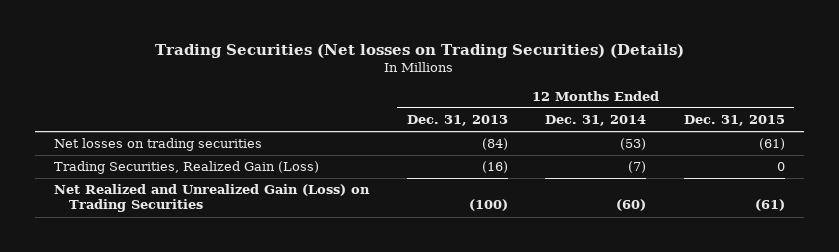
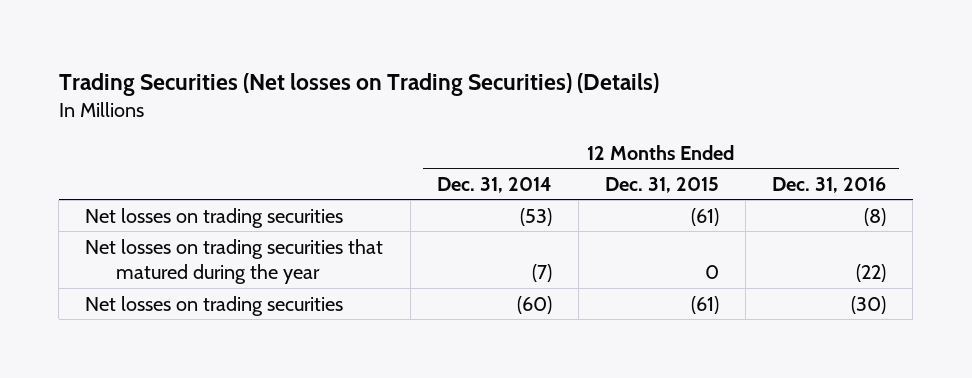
- | 12 Months Ended Dec. 31, 2013 | 12 Months Ended Dec. 31, 2014 | 12 Months Ended Dec. 31, 2015
+ | 12 Months Ended Dec. 31, 2014 | 12 Months Ended Dec. 31, 2015 | 12 Months Ended Dec. 31, 2016
- Trading Securities, Realized Gain (Loss) | (16) | (7) | 0
- Net Realized and Unrealized Gain (Loss) on Trading Securities | (100) | (60) | (61)
+ Net losses on trading securities that matured during the year | (7) | 0 | (22)
+ Net losses on trading securities | (60) | (61) | (30)

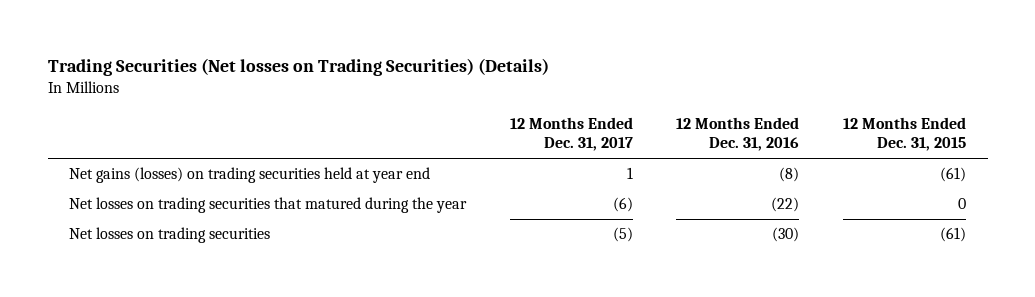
- | 12 Months Ended Dec. 31, 2014 | 12 Months Ended Dec. 31, 2015 | 12 Months Ended Dec. 31, 2016
+ | 12 Months Ended Dec. 31, 2017 | 12 Months Ended Dec. 31, 2016 | 12 Months Ended Dec. 31, 2015
- Net losses on trading securities | (53) | (61) | (8)
+ Net gains (losses) on trading securities held at year end | 1 | (8) | (61)

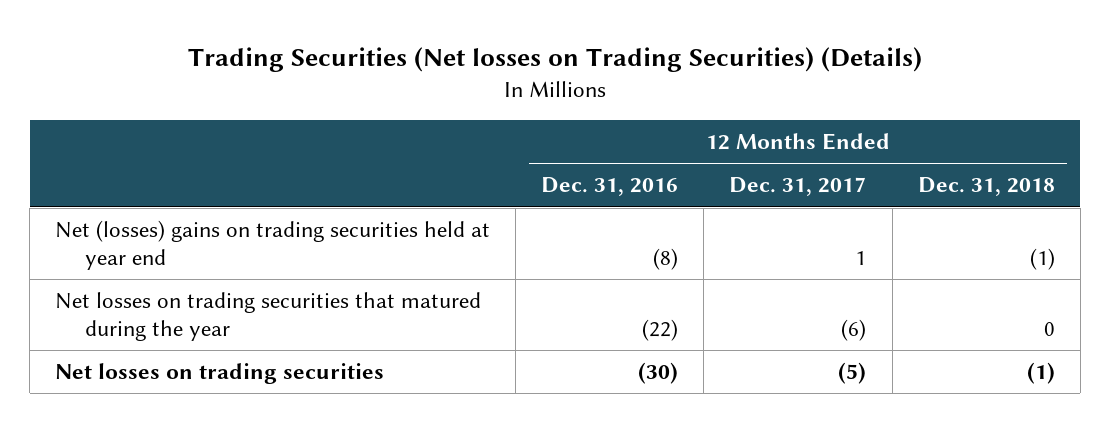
- | 12 Months Ended Dec. 31, 2017 | 12 Months Ended Dec. 31, 2016 | 12 Months Ended Dec. 31, 2015
+ | 12 Months Ended Dec. 31, 2016 | 12 Months Ended Dec. 31, 2017 | 12 Months Ended Dec. 31, 2018
- Net gains (losses) on trading securities held at year end | 1 | (8) | (61)
+ Net (losses) gains on trading securities held at year end | (8) | 1 | (1)

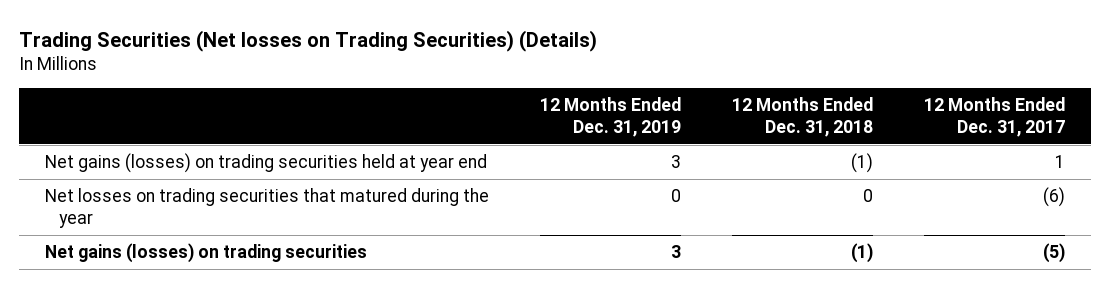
- | 12 Months Ended Dec. 31, 2016 | 12 Months Ended Dec. 31, 2017 | 12 Months Ended Dec. 31, 2018
+ | 12 Months Ended Dec. 31, 2019 | 12 Months Ended Dec. 31, 2018 | 12 Months Ended Dec. 31, 2017
- Net (losses) gains on trading securities held at year end | (8) | 1 | (1)
+ Net gains (losses) on trading securities held at year end | 3 | (1) | 1
- Net losses on trading securities | (30) | (5) | (1)
+ Net gains (losses) on trading securities | 3 | (1) | (5)

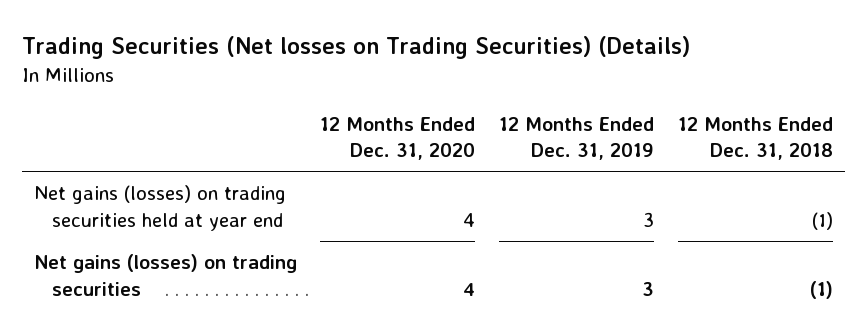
- | 12 Months Ended Dec. 31, 2019 | 12 Months Ended Dec. 31, 2018 | 12 Months Ended Dec. 31, 2017
+ | 12 Months Ended Dec. 31, 2020 | 12 Months Ended Dec. 31, 2019 | 12 Months Ended Dec. 31, 2018
- Net losses on trading securities that matured during the year | 0 | 0 | (6)

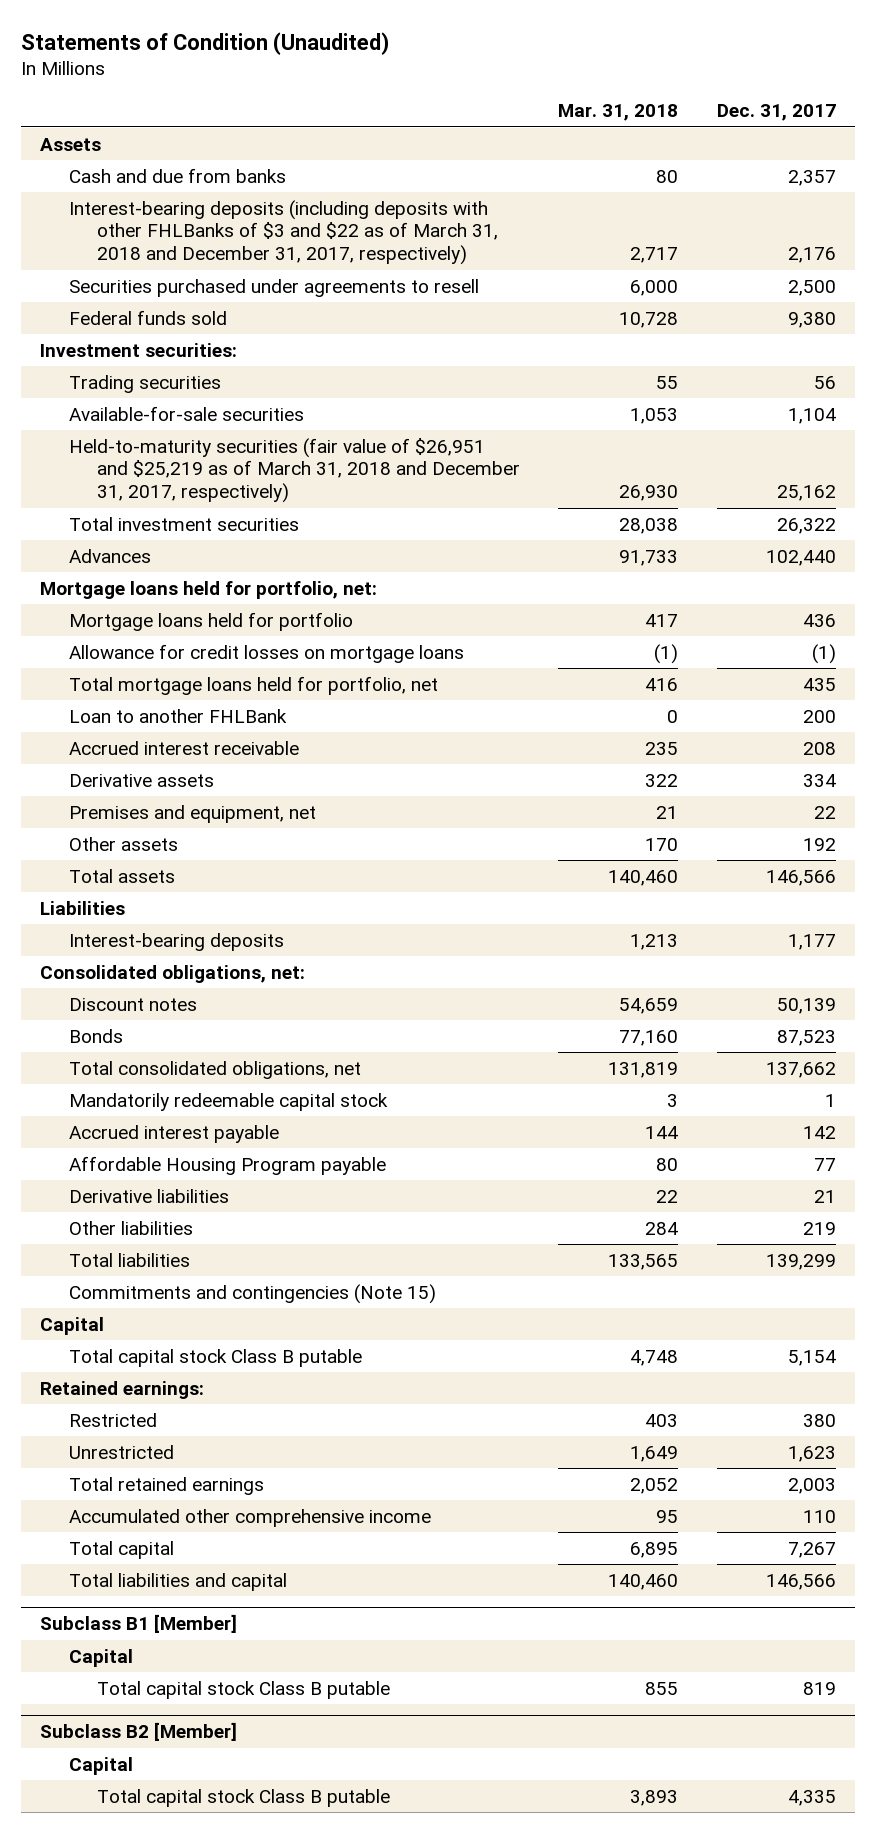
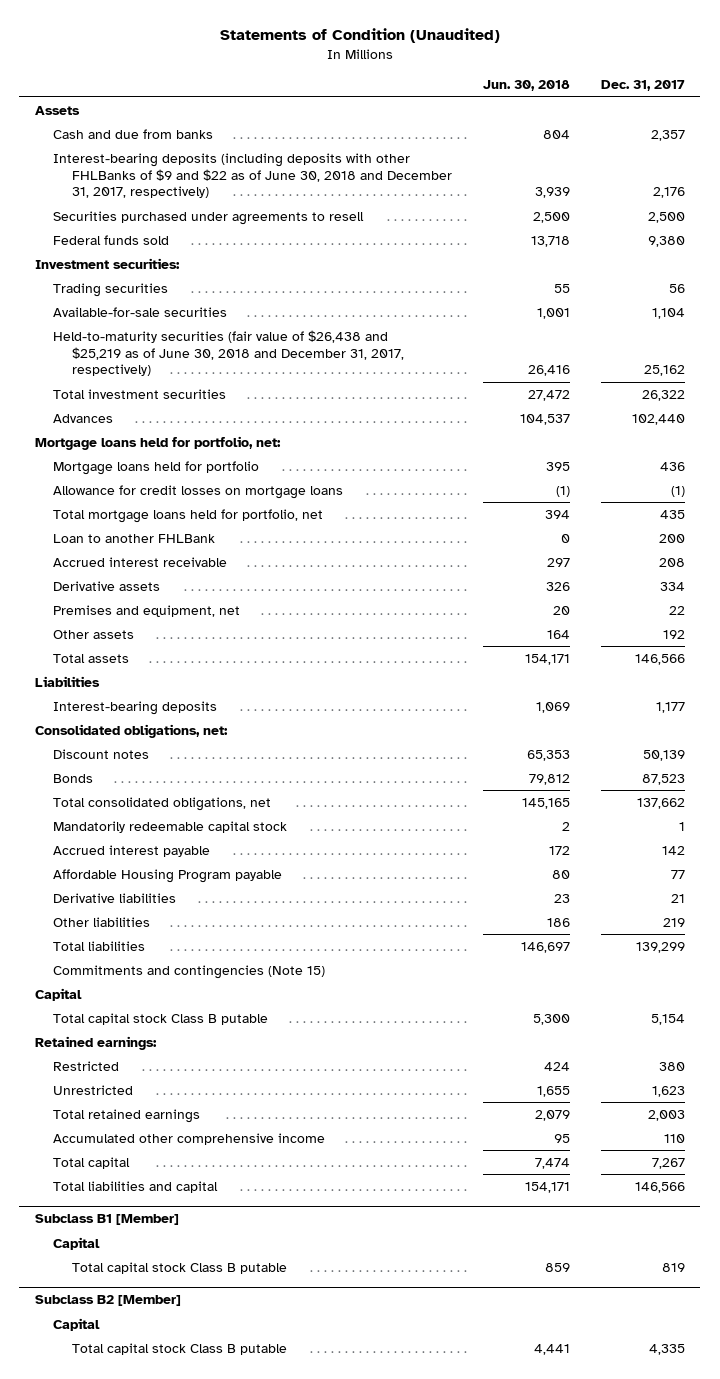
- | Mar. 31, 2018 | Dec. 31, 2017
+ | Jun. 30, 2018 | Dec. 31, 2017
- Interest-bearing deposits (including deposits with other FHLBanks of $3 and $22 as of March 31, 2018 and December 31, 2017, respectively) | 2,717 | 2,176
+ Interest-bearing deposits (including deposits with other FHLBanks of $9 and $22 as of June 30, 2018 and December 31, 2017, respectively) | 3,939 | 2,176
- Held-to-maturity securities (fair value of $26,951 and $25,219 as of March 31, 2018 and December 31, 2017, respectively) | 26,930 | 25,162
+ Held-to-maturity securities (fair value of $26,438 and $25,219 as of June 30, 2018 and December 31, 2017, respectively) | 26,416 | 25,162

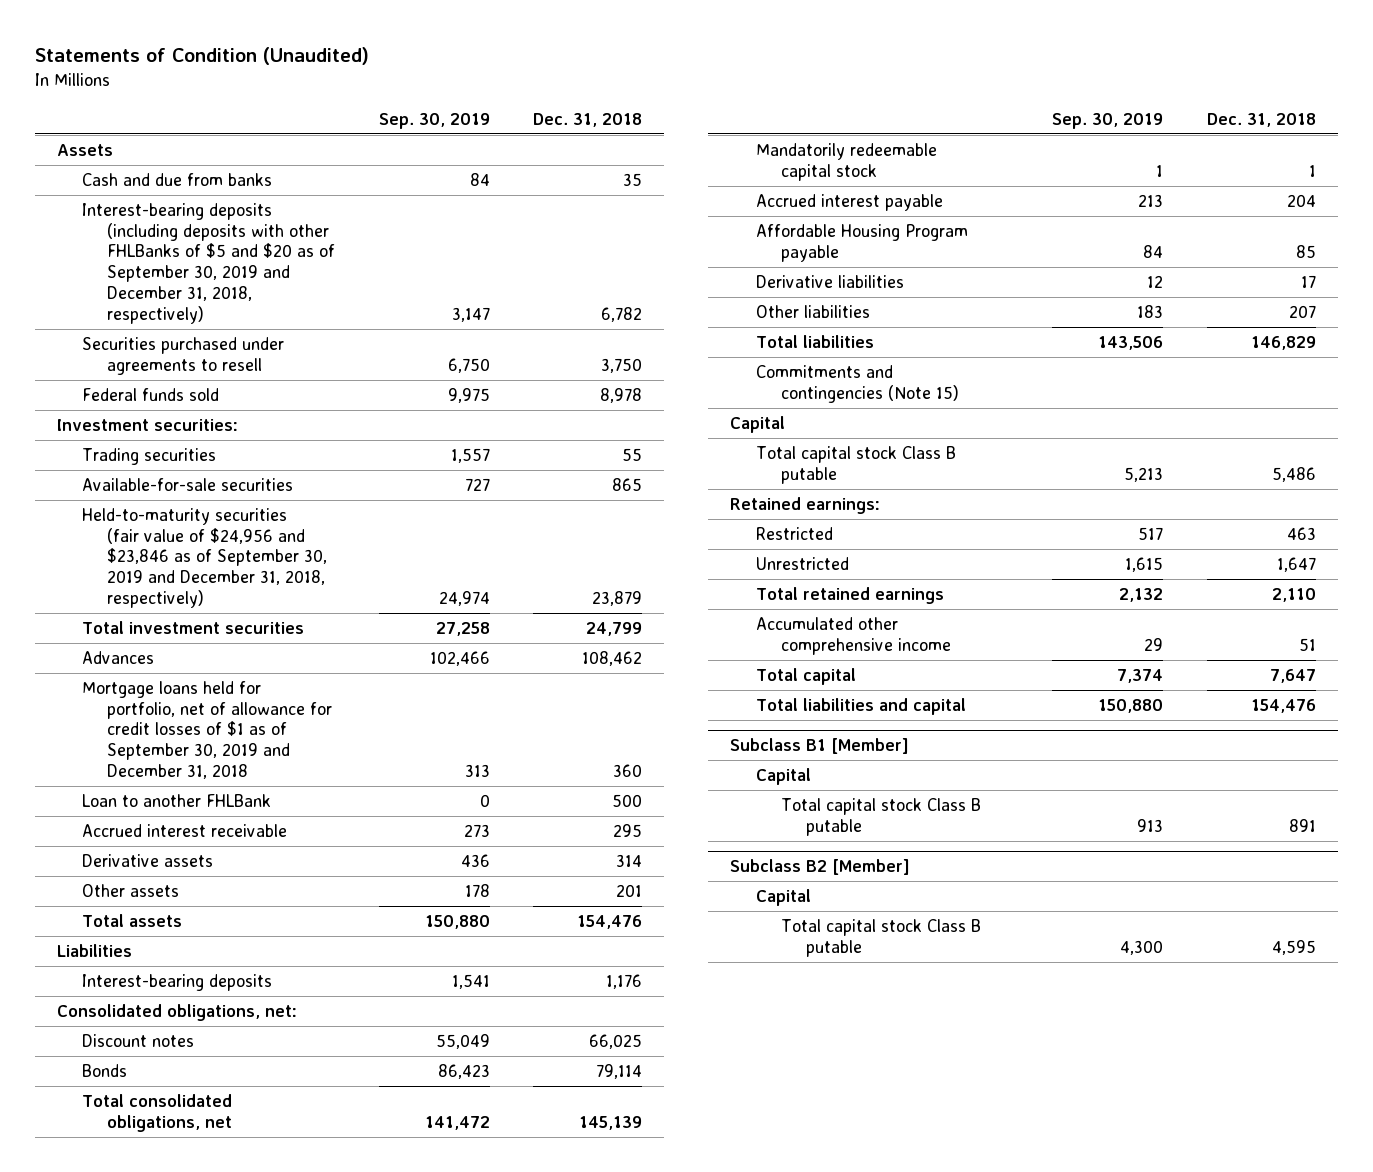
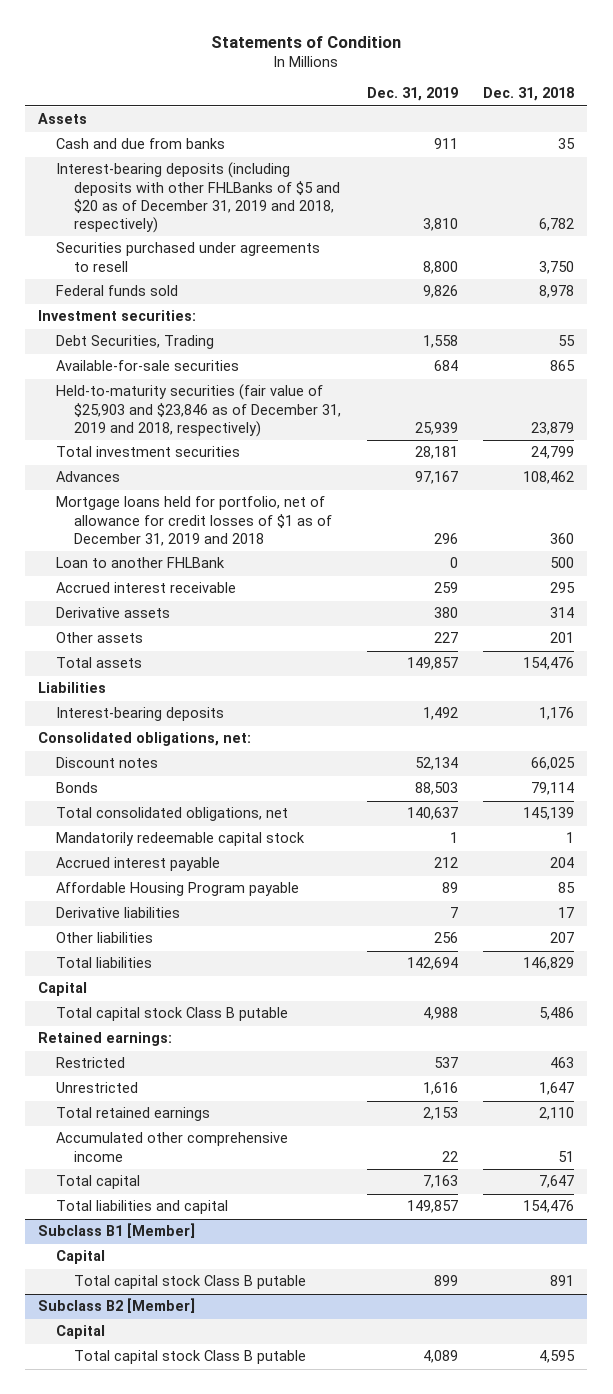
- Statements of Condition (Unaudited)
+ Statements of Condition
- | Sep. 30, 2019 | Dec. 31, 2018
+ | Dec. 31, 2019 | Dec. 31, 2018
- Interest-bearing deposits (including deposits with other FHLBanks of $5 and $20 as of September 30, 2019 and December 31, 2018, respectively) | 3,147 | 6,782
+ Interest-bearing deposits (including deposits with other FHLBanks of $5 and $20 as of December 31, 2019 and 2018, respectively) | 3,810 | 6,782
- Trading securities | 1,557 | 55
+ Debt Securities, Trading | 1,558 | 55
- Held-to-maturity securities (fair value of $24,956 and $23,846 as of September 30, 2019 and December 31, 2018, respectively) | 24,974 | 23,879
+ Held-to-maturity securities (fair value of $25,903 and $23,846 as of December 31, 2019 and 2018, respectively) | 25,939 | 23,879
- Mortgage loans held for portfolio, net of allowance for credit losses of $1 as of September 30, 2019 and December 31, 2018 | 313 | 360
+ Mortgage loans held for portfolio, net of allowance for credit losses of $1 as of December 31, 2019 and 2018 | 296 | 360
- Commitments and contingencies (Note 15)

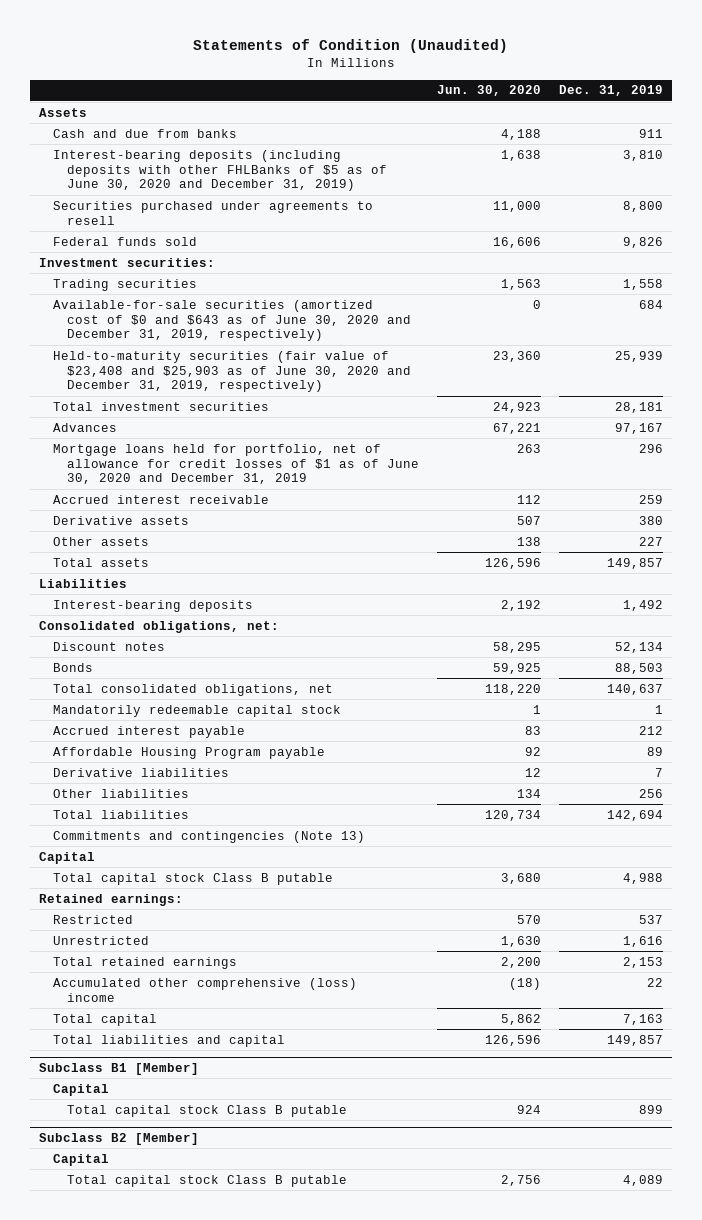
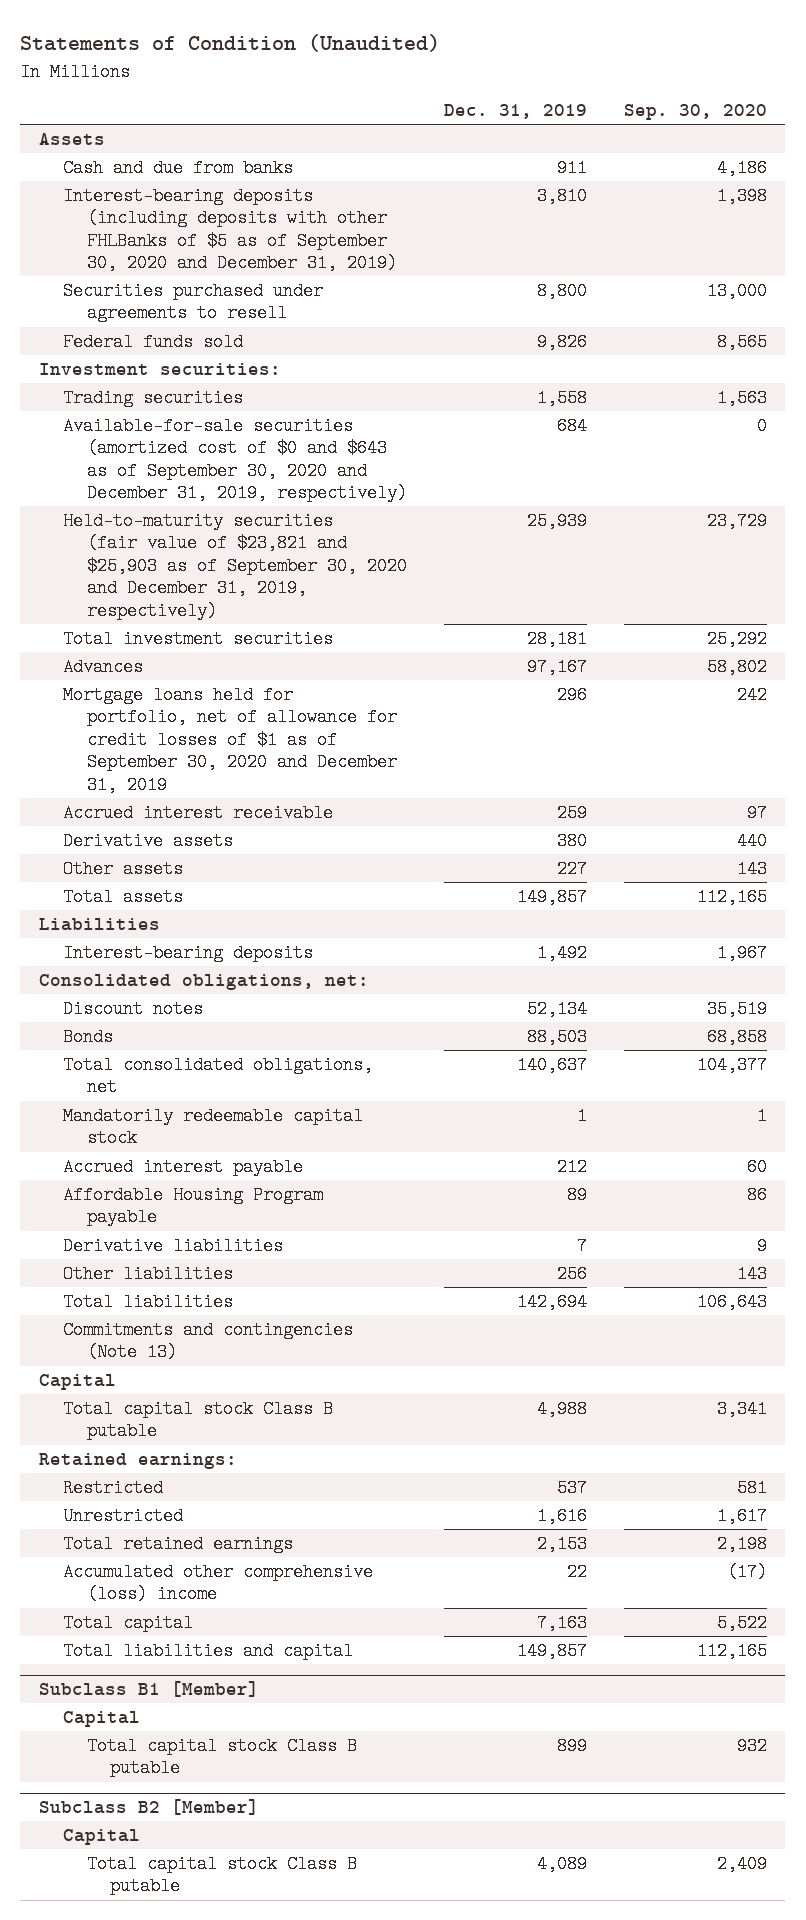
- | Jun. 30, 2020 | Dec. 31, 2019
+ | Dec. 31, 2019 | Sep. 30, 2020
- Interest-bearing deposits (including deposits with other FHLBanks of $5 as of June 30, 2020 and December 31, 2019) | 1,638 | 3,810
+ Interest-bearing deposits (including deposits with other FHLBanks of $5 as of September 30, 2020 and December 31, 2019) | 3,810 | 1,398
- Available-for-sale securities (amortized cost of $0 and $643 as of June 30, 2020 and December 31, 2019, respectively) | 0 | 684
- Held-to-maturity securities (fair value of $23,408 and $25,903 as of June 30, 2020 and December 31, 2019, respectively) | 23,360 | 25,939
+ Available-for-sale securities (amortized cost of $0 and $643 as of September 30, 2020 and December 31, 2019, respectively) | 684 | 0
+ Held-to-maturity securities (fair value of $23,821 and $25,903 as of September 30, 2020 and December 31, 2019, respectively) | 25,939 | 23,729
- Mortgage loans held for portfolio, net of allowance for credit losses of $1 as of June 30, 2020 and December 31, 2019 | 263 | 296
+ Mortgage loans held for portfolio, net of allowance for credit losses of $1 as of September 30, 2020 and December 31, 2019 | 296 | 242

